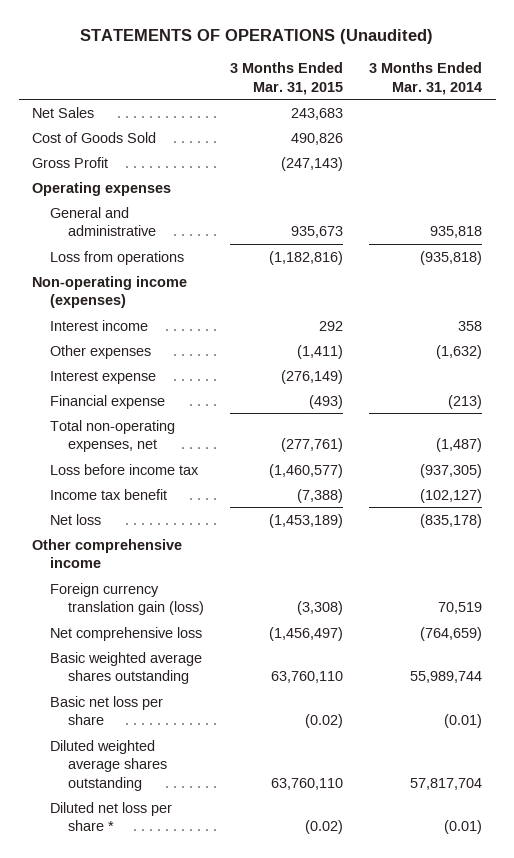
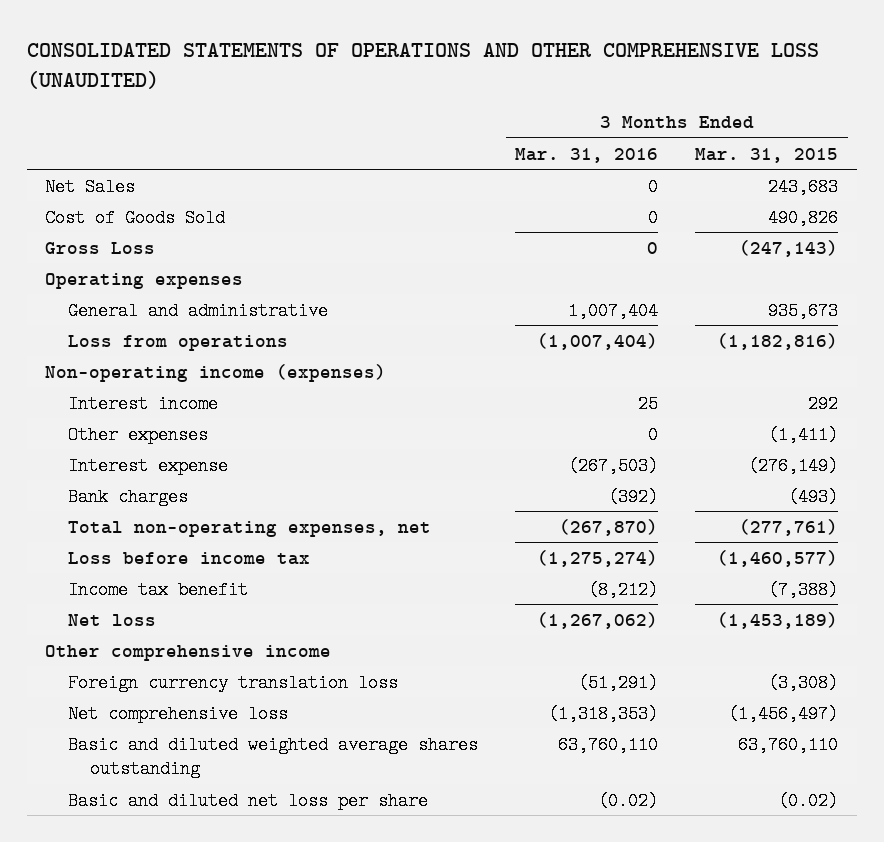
- STATEMENTS OF OPERATIONS (Unaudited)
+ CONSOLIDATED STATEMENTS OF OPERATIONS AND OTHER COMPREHENSIVE LOSS (UNAUDITED)
- | 3 Months Ended Mar. 31, 2015 | 3 Months Ended Mar. 31, 2014
+ | 3 Months Ended Mar. 31, 2016 | 3 Months Ended Mar. 31, 2015
- Gross Profit | (247,143) |
+ Gross Loss | 0 | (247,143)
- Financial expense | (493) | (213)
+ Bank charges | (392) | (493)
- Foreign currency translation gain (loss) | (3,308) | 70,519
+ Foreign currency translation loss | (51,291) | (3,308)
- Basic weighted average shares outstanding | 63,760,110 | 55,989,744
- Basic net loss per share | (0.02) | (0.01)
- Diluted weighted average shares outstanding | 63,760,110 | 57,817,704
- Diluted net loss per share * | (0.02) | (0.01)
+ Basic and diluted weighted average shares outstanding | 63,760,110 | 63,760,110
+ Basic and diluted net loss per share | (0.02) | (0.02)

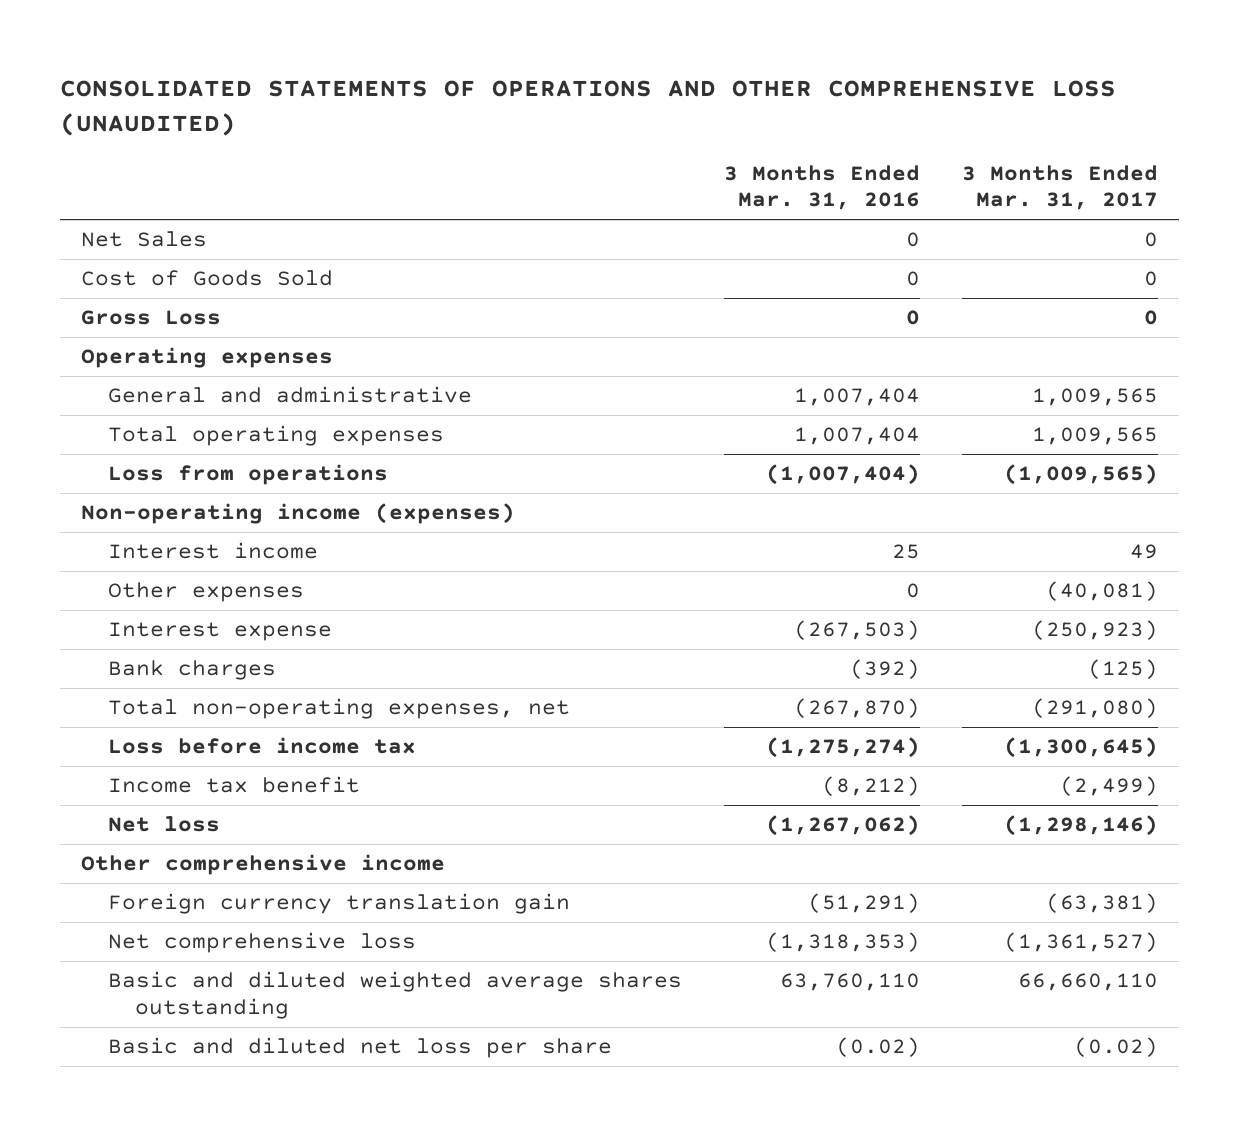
- | 3 Months Ended Mar. 31, 2016 | 3 Months Ended Mar. 31, 2015
+ | 3 Months Ended Mar. 31, 2016 | 3 Months Ended Mar. 31, 2017
+ Total operating expenses | 1,007,404 | 1,009,565
- Foreign currency translation loss | (51,291) | (3,308)
+ Foreign currency translation gain | (51,291) | (63,381)

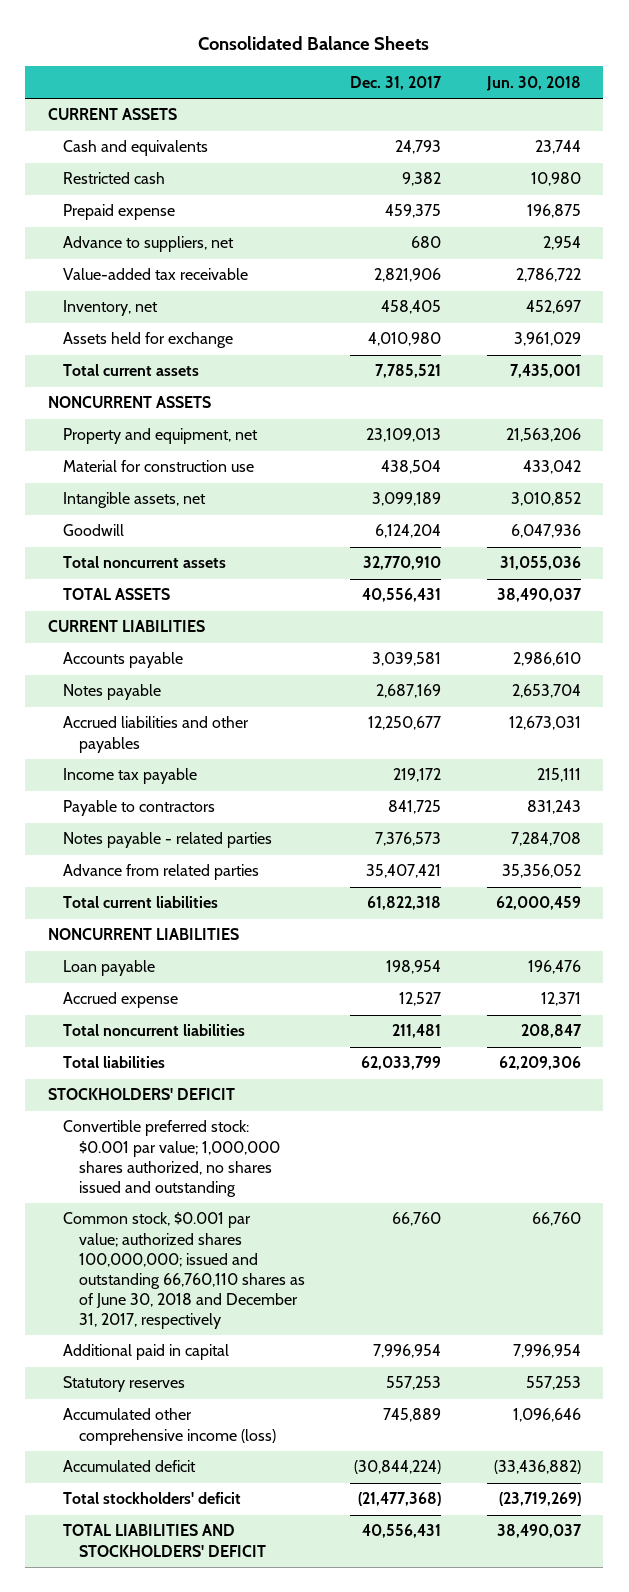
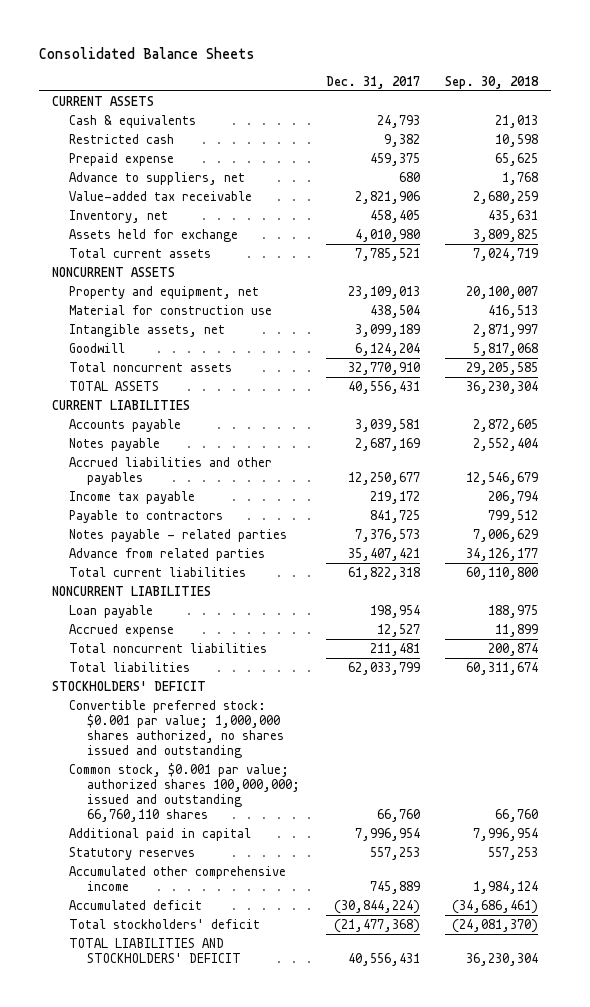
- | Dec. 31, 2017 | Jun. 30, 2018
+ | Dec. 31, 2017 | Sep. 30, 2018
- Cash and equivalents | 24,793 | 23,744
+ Cash & equivalents | 24,793 | 21,013
- Common stock, $0.001 par value; authorized shares 100,000,000; issued and outstanding 66,760,110 shares as of June 30, 2018 and December 31, 2017, respectively | 66,760 | 66,760
+ Common stock, $0.001 par value; authorized shares 100,000,000; issued and outstanding 66,760,110 shares | 66,760 | 66,760
- Accumulated other comprehensive income (loss) | 745,889 | 1,096,646
+ Accumulated other comprehensive income | 745,889 | 1,984,124

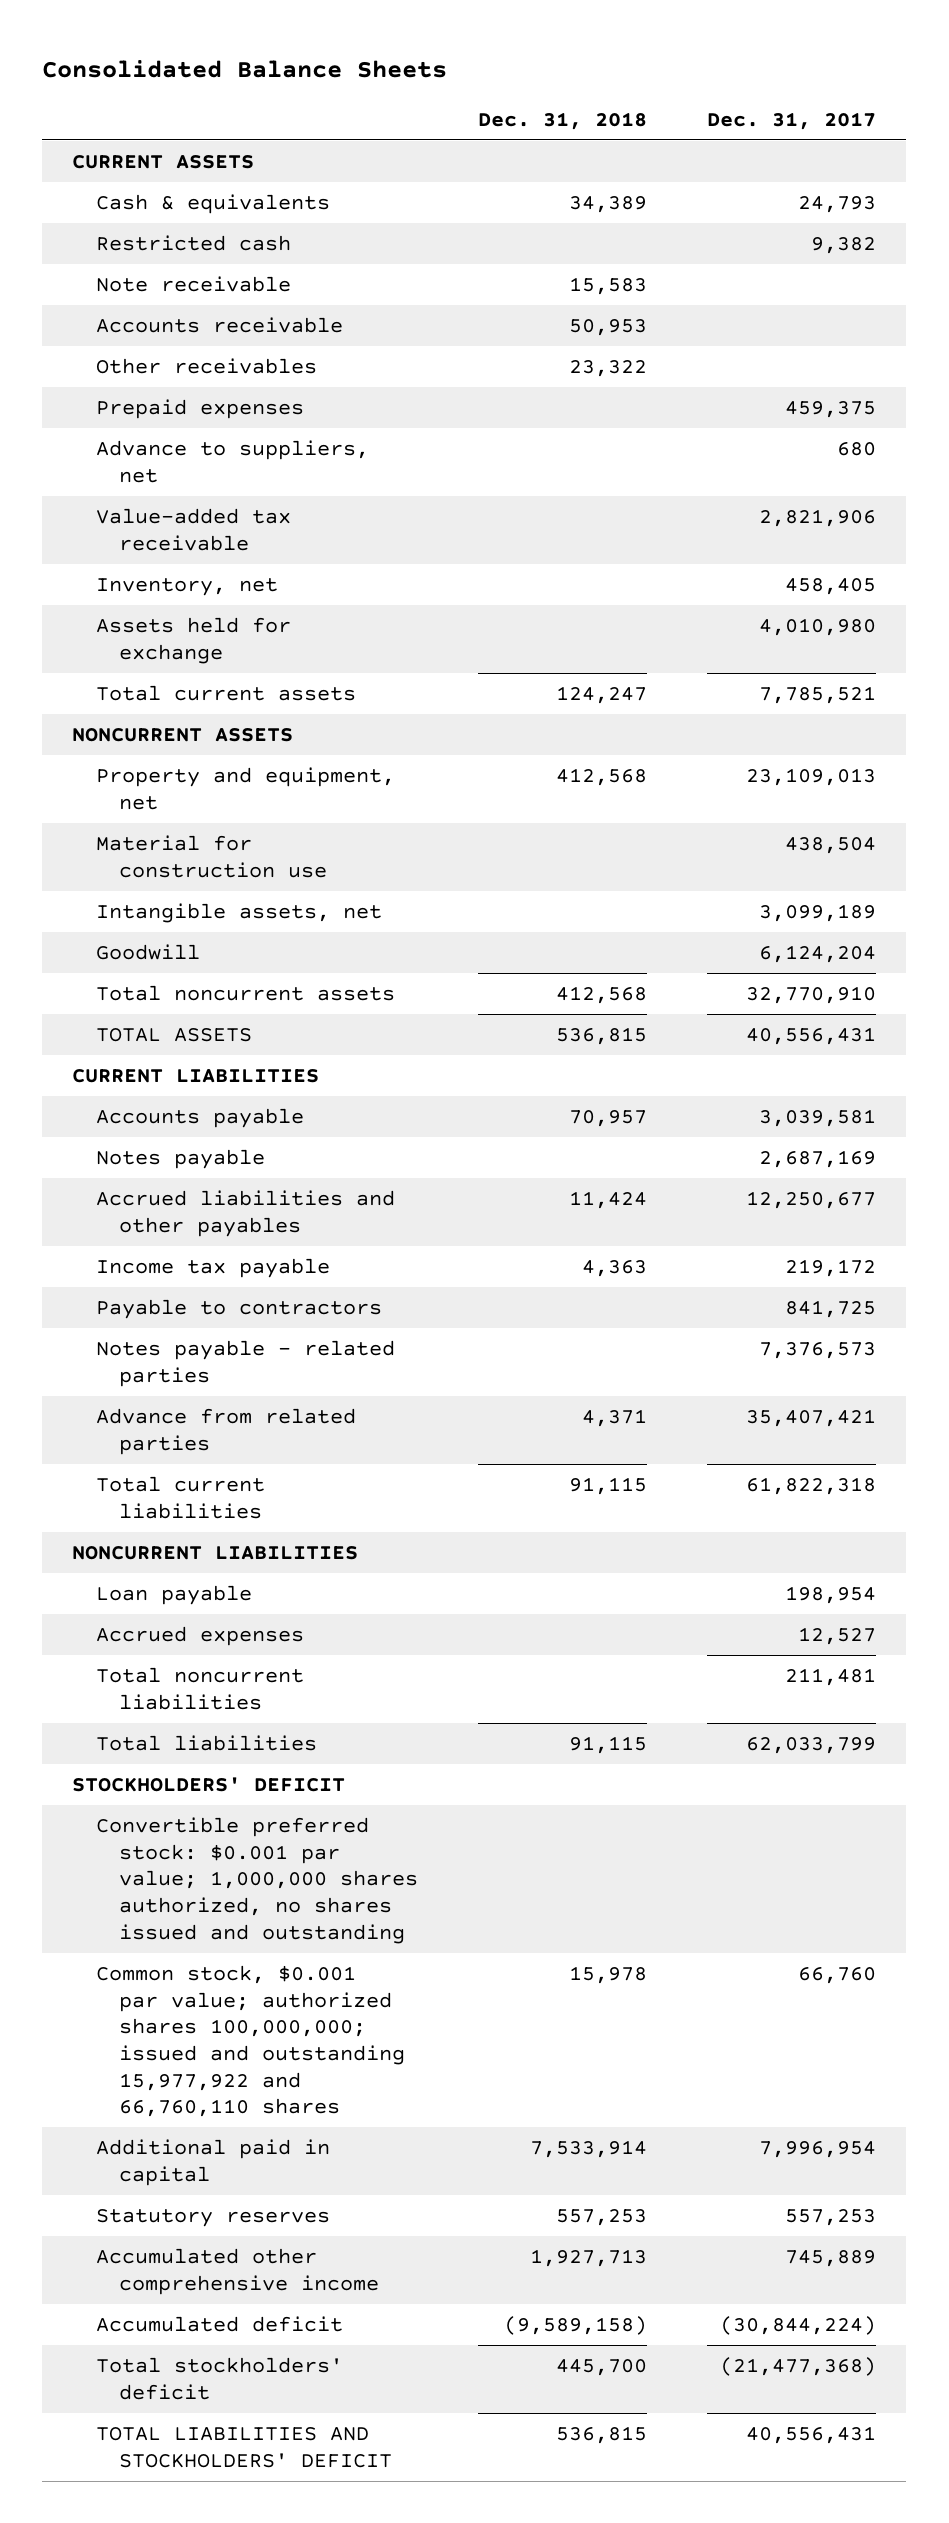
- | Dec. 31, 2017 | Sep. 30, 2018
+ | Dec. 31, 2018 | Dec. 31, 2017
- Prepaid expense | 459,375 | 65,625
+ Note receivable | 15,583 |
+ Accounts receivable | 50,953 |
+ Other receivables | 23,322 |
+ Prepaid expenses | | 459,375
- Accrued expense | 12,527 | 11,899
+ Accrued expenses | | 12,527
- Common stock, $0.001 par value; authorized shares 100,000,000; issued and outstanding 66,760,110 shares | 66,760 | 66,760
+ Common stock, $0.001 par value; authorized shares 100,000,000; issued and outstanding 15,977,922 and 66,760,110 shares | 15,978 | 66,760

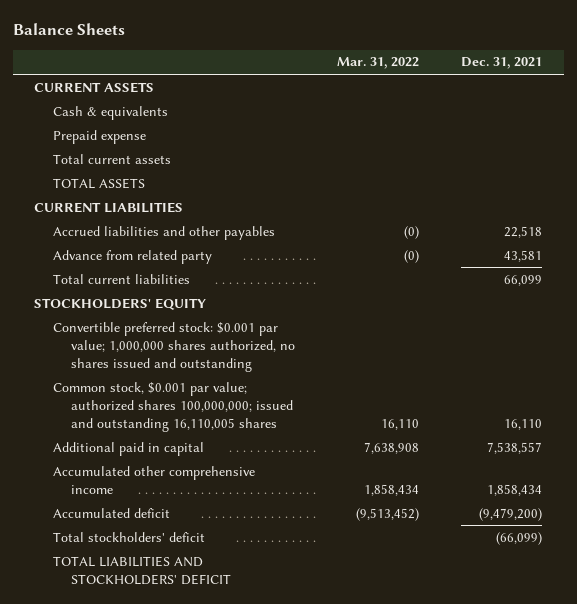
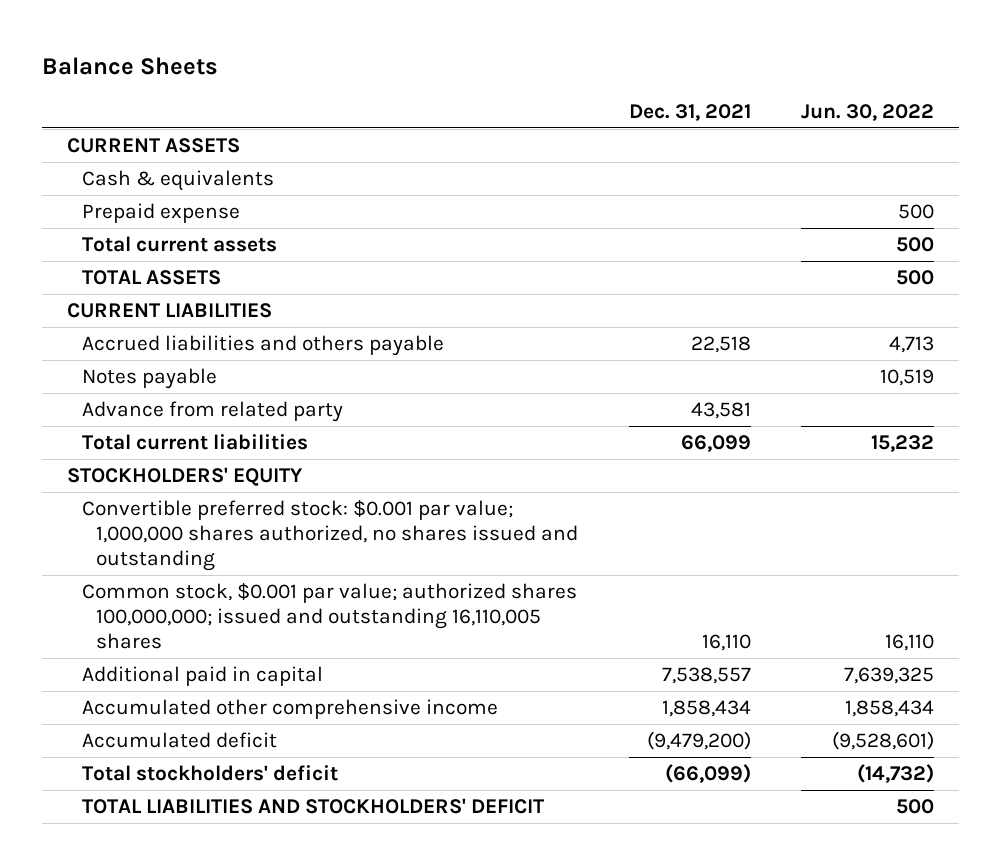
- | Mar. 31, 2022 | Dec. 31, 2021
+ | Dec. 31, 2021 | Jun. 30, 2022
- Accrued liabilities and other payables | (0) | 22,518
+ Accrued liabilities and others payable | 22,518 | 4,713
+ Notes payable | | 10,519

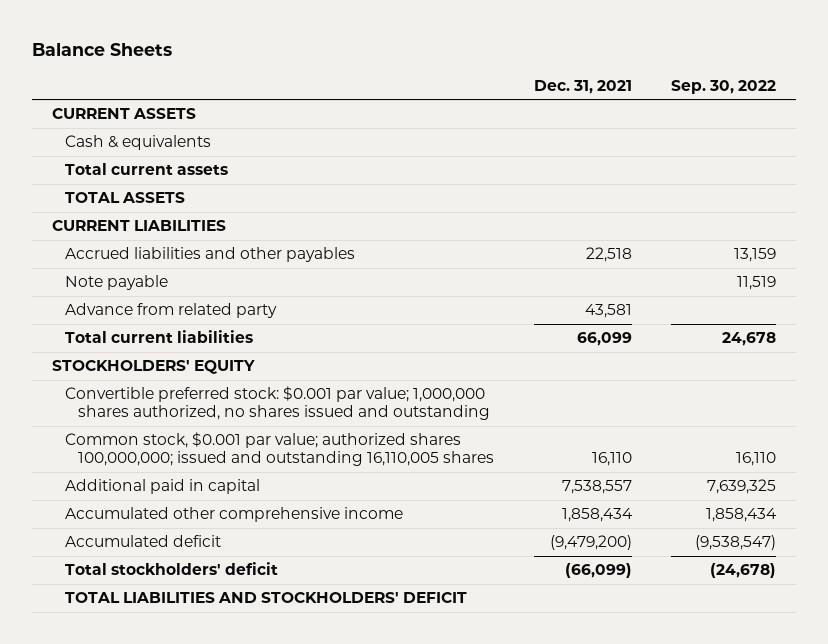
- | Dec. 31, 2021 | Jun. 30, 2022
+ | Dec. 31, 2021 | Sep. 30, 2022
- Prepaid expense | | 500
- Accrued liabilities and others payable | 22,518 | 4,713
- Notes payable | | 10,519
+ Accrued liabilities and other payables | 22,518 | 13,159
+ Note payable | | 11,519

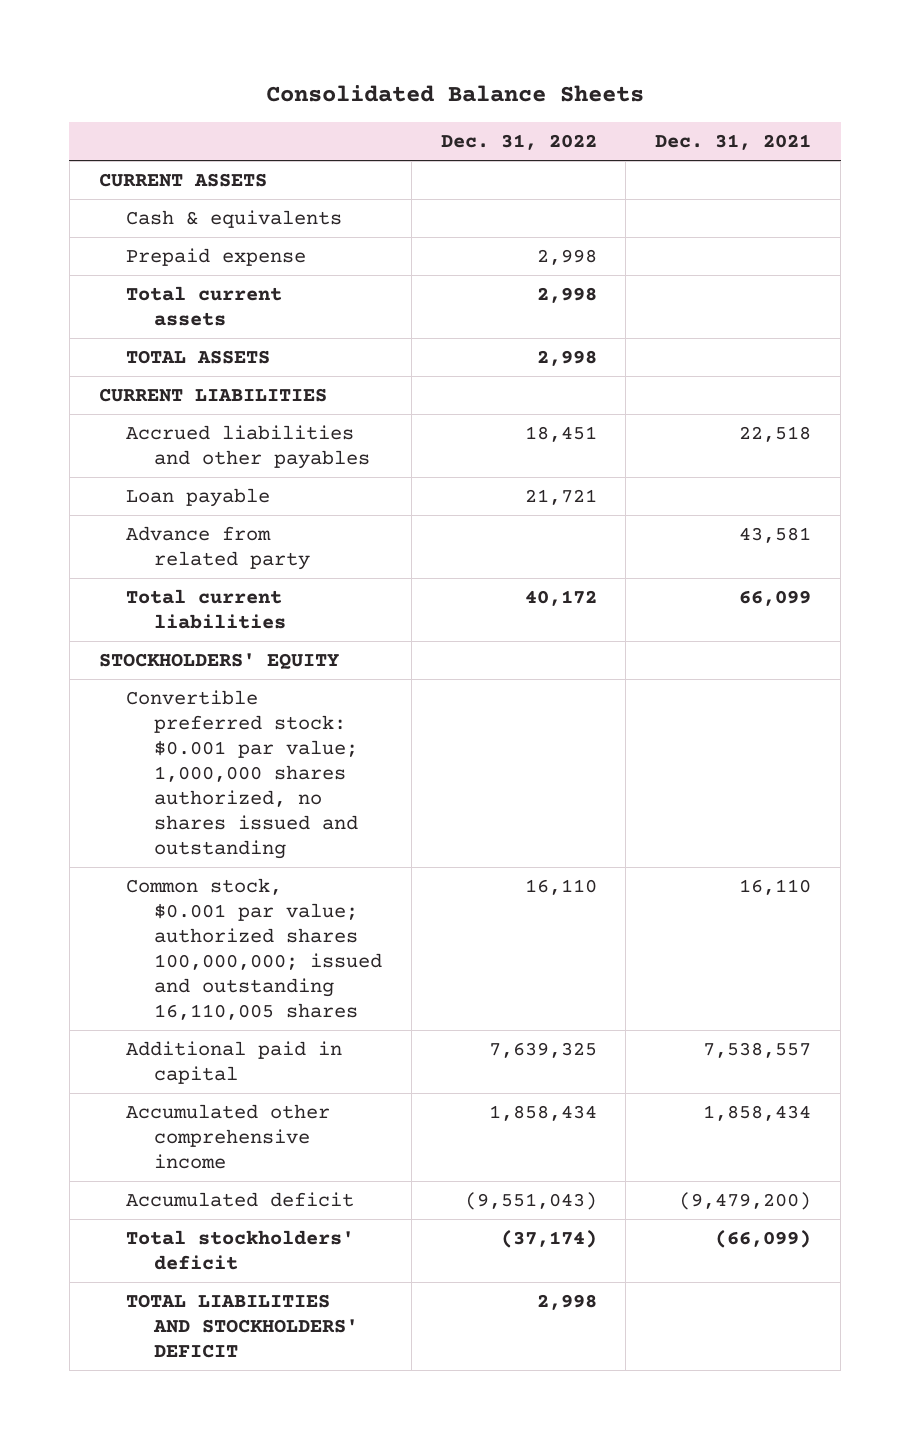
- Balance Sheets
+ Consolidated Balance Sheets
- | Dec. 31, 2021 | Sep. 30, 2022
+ | Dec. 31, 2022 | Dec. 31, 2021
+ Prepaid expense | 2,998 |
- Note payable | | 11,519
+ Loan payable | 21,721 |

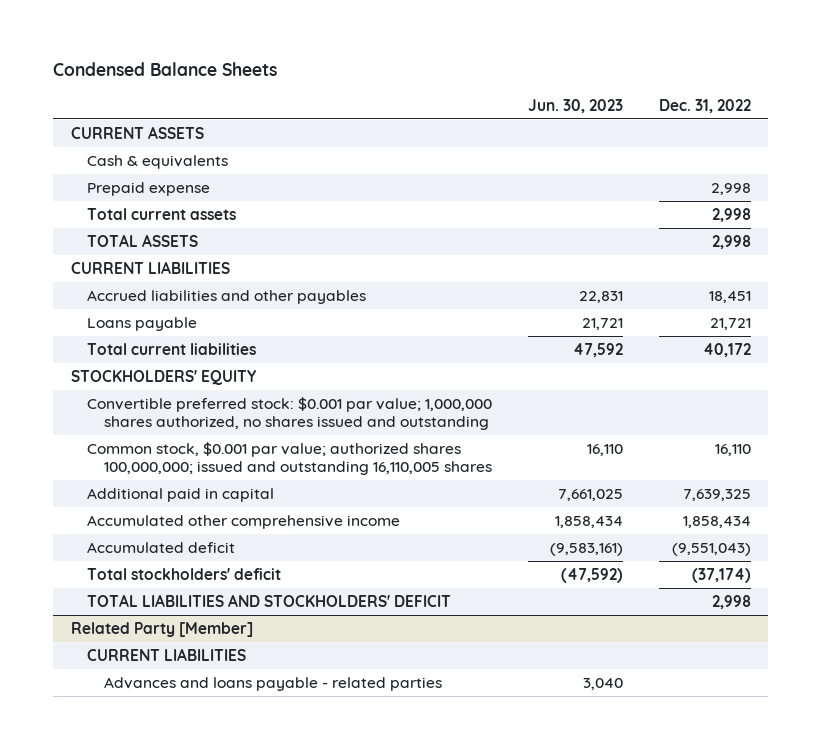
- Consolidated Balance Sheets
+ Condensed Balance Sheets
- | Dec. 31, 2022 | Dec. 31, 2021
+ | Jun. 30, 2023 | Dec. 31, 2022
- Loan payable | 21,721 |
- Advance from related party | | 43,581
+ Loans payable | 21,721 | 21,721
+ Related Party [Member]
+ CURRENT LIABILITIES
+ Advances and loans payable - related parties | 3,040 |

